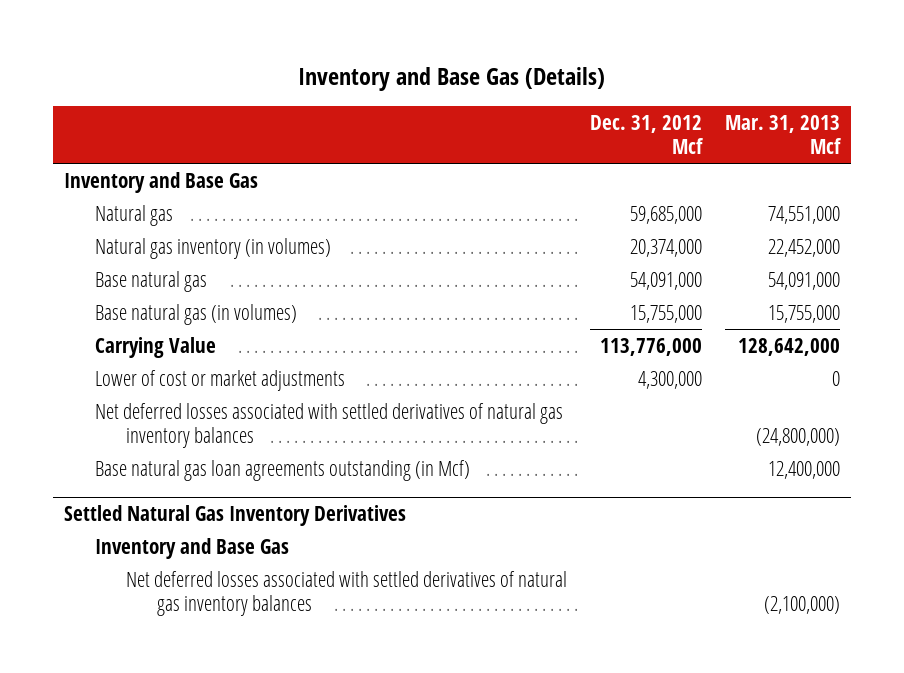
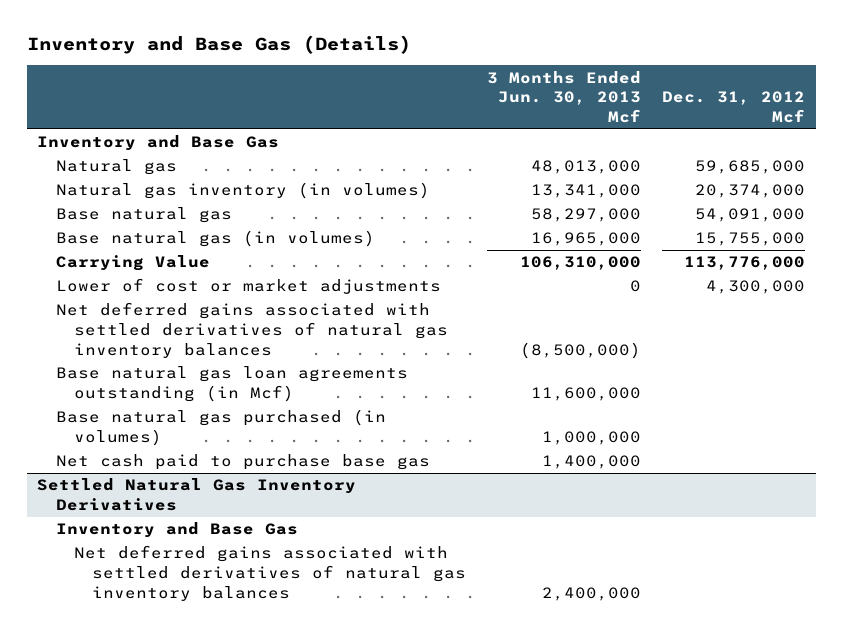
- | Dec. 31, 2012 Mcf | Mar. 31, 2013 Mcf
+ | 3 Months Ended Jun. 30, 2013 Mcf | Dec. 31, 2012 Mcf
- Net deferred losses associated with settled derivatives of natural gas inventory balances | | (24,800,000)
+ Net deferred gains associated with settled derivatives of natural gas inventory balances | (8,500,000) |
+ Base natural gas purchased (in volumes) | 1,000,000 |
+ Net cash paid to purchase base gas | 1,400,000 |
@ Settled Natural Gas Inventory Derivatives
- Net deferred losses associated with settled derivatives of natural gas inventory balances | | (2,100,000)
+ Net deferred gains associated with settled derivatives of natural gas inventory balances | 2,400,000 |

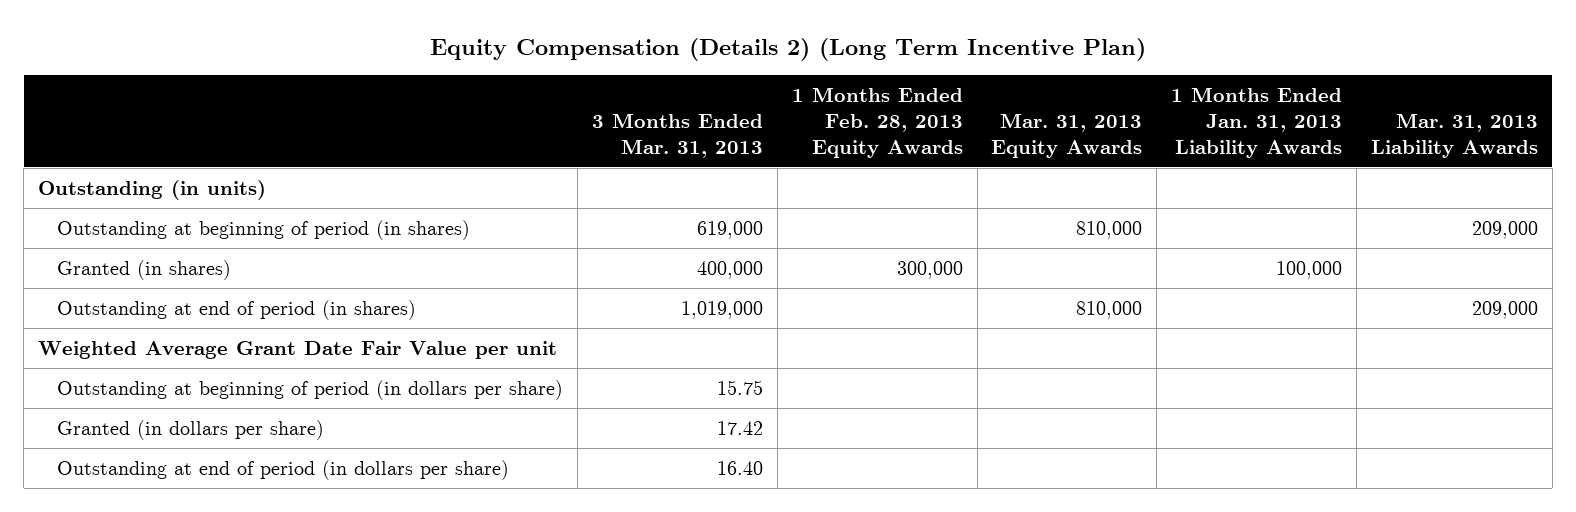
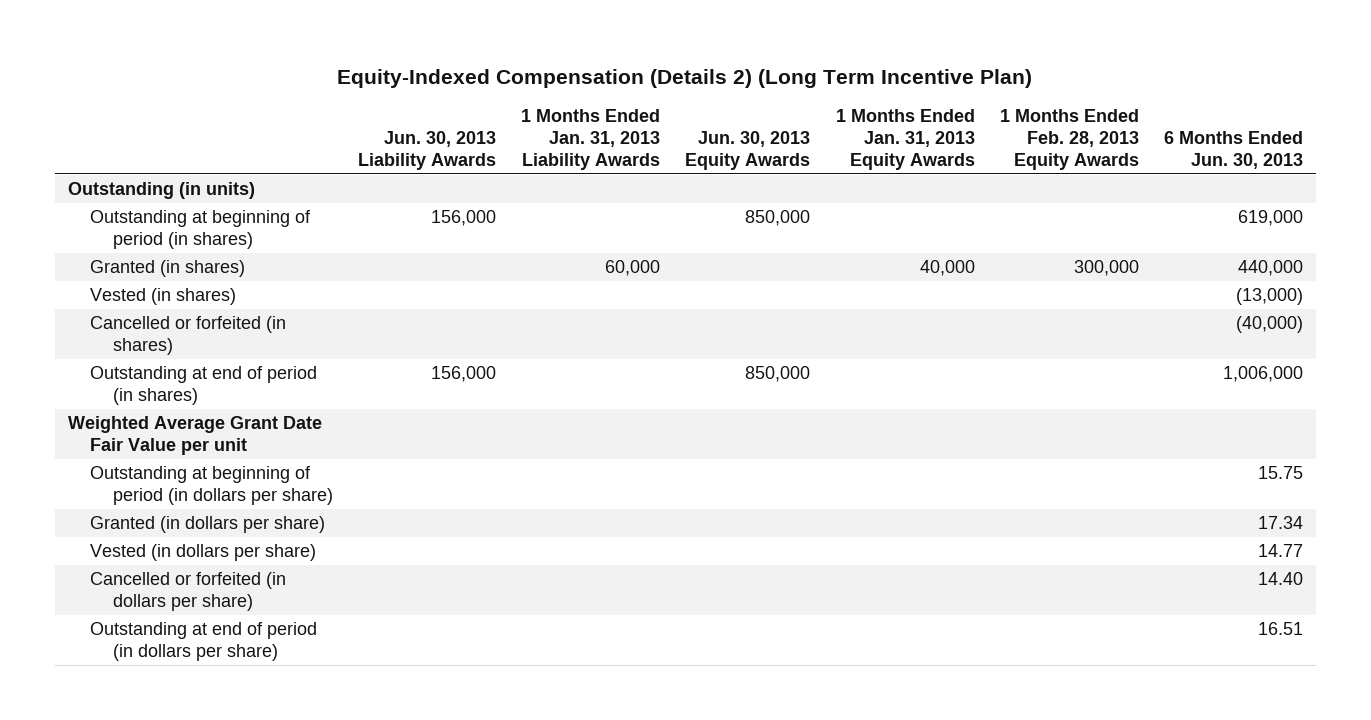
- Equity Compensation (Details 2) (Long Term Incentive Plan)
+ Equity-Indexed Compensation (Details 2) (Long Term Incentive Plan)
- | 3 Months Ended Mar. 31, 2013 | 1 Months Ended Feb. 28, 2013 Equity Awards | Mar. 31, 2013 Equity Awards | 1 Months Ended Jan. 31, 2013 Liability Awards | Mar. 31, 2013 Liability Awards
+ | Jun. 30, 2013 Liability Awards | 1 Months Ended Jan. 31, 2013 Liability Awards | Jun. 30, 2013 Equity Awards | 1 Months Ended Jan. 31, 2013 Equity Awards | 1 Months Ended Feb. 28, 2013 Equity Awards | 6 Months Ended Jun. 30, 2013
- Granted (in shares) | 400,000 | 300,000 | | 100,000 |
+ Granted (in shares) | | 60,000 | | 40,000 | 300,000 | 440,000
+ Vested (in shares) | | | | | | (13,000)
+ Cancelled or forfeited (in shares) | | | | | | (40,000)
+ Vested (in dollars per share) | | | | | | 14.77
+ Cancelled or forfeited (in dollars per share) | | | | | | 14.40

